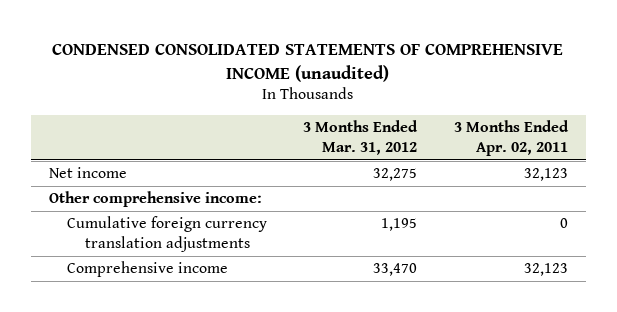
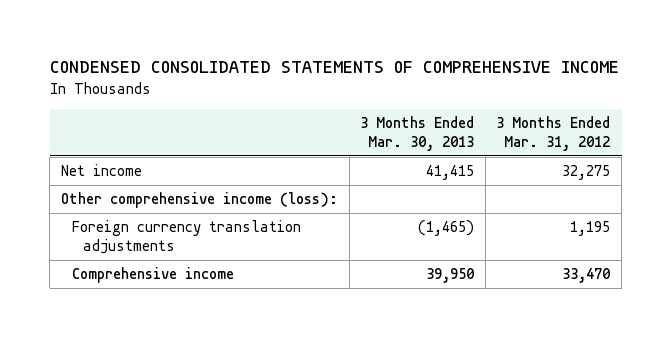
- CONDENSED CONSOLIDATED STATEMENTS OF COMPREHENSIVE INCOME (unaudited)
+ CONDENSED CONSOLIDATED STATEMENTS OF COMPREHENSIVE INCOME
- | 3 Months Ended Mar. 31, 2012 | 3 Months Ended Apr. 02, 2011
+ | 3 Months Ended Mar. 30, 2013 | 3 Months Ended Mar. 31, 2012
- Other comprehensive income:
- Cumulative foreign currency translation adjustments | 1,195 | 0
+ Other comprehensive income (loss):
+ Foreign currency translation adjustments | (1,465) | 1,195

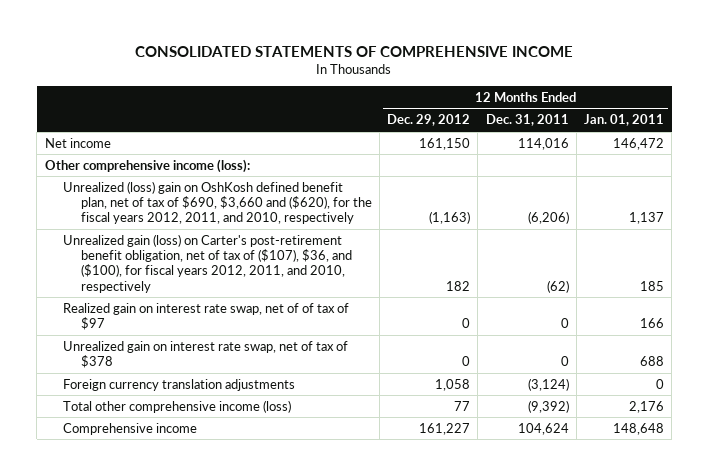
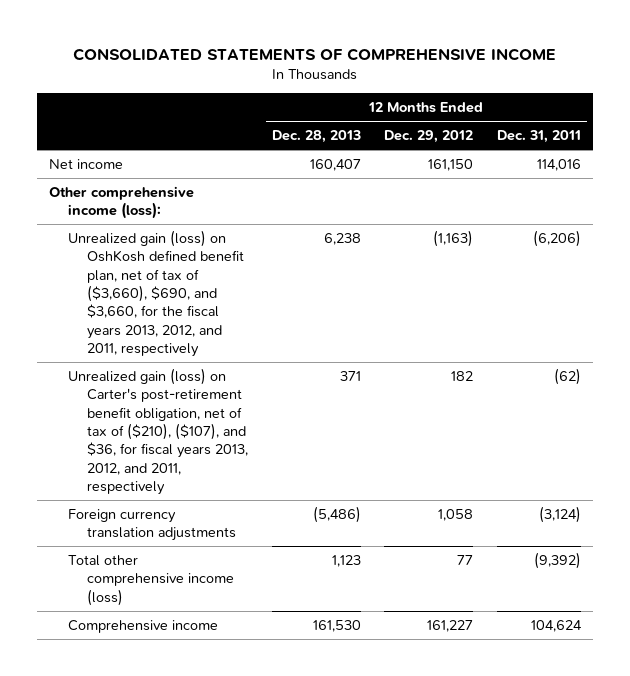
- | 12 Months Ended Dec. 29, 2012 | 12 Months Ended Dec. 31, 2011 | 12 Months Ended Jan. 01, 2011
+ | 12 Months Ended Dec. 28, 2013 | 12 Months Ended Dec. 29, 2012 | 12 Months Ended Dec. 31, 2011
- Unrealized (loss) gain on OshKosh defined benefit plan, net of tax of $690, $3,660 and ($620), for the fiscal years 2012, 2011, and 2010, respectively | (1,163) | (6,206) | 1,137
- Unrealized gain (loss) on Carter's post-retirement benefit obligation, net of tax of ($107), $36, and ($100), for fiscal years 2012, 2011, and 2010, respectively | 182 | (62) | 185
- Realized gain on interest rate swap, net of of tax of $97 | 0 | 0 | 166
- Unrealized gain on interest rate swap, net of tax of $378 | 0 | 0 | 688
+ Unrealized gain (loss) on OshKosh defined benefit plan, net of tax of ($3,660), $690, and $3,660, for the fiscal years 2013, 2012, and 2011, respectively | 6,238 | (1,163) | (6,206)
+ Unrealized gain (loss) on Carter's post-retirement benefit obligation, net of tax of ($210), ($107), and $36, for fiscal years 2013, 2012, and 2011, respectively | 371 | 182 | (62)

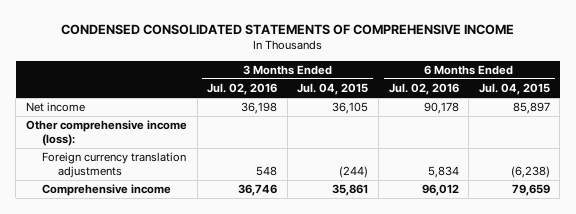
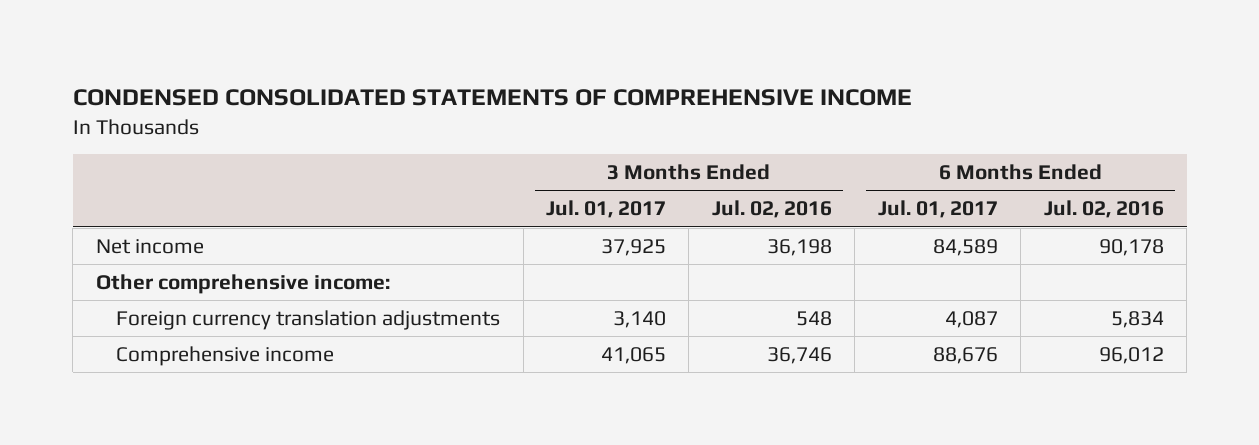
- | 3 Months Ended Jul. 02, 2016 | 3 Months Ended Jul. 04, 2015 | 6 Months Ended Jul. 02, 2016 | 6 Months Ended Jul. 04, 2015
+ | 3 Months Ended Jul. 01, 2017 | 3 Months Ended Jul. 02, 2016 | 6 Months Ended Jul. 01, 2017 | 6 Months Ended Jul. 02, 2016
- Other comprehensive income (loss):
+ Other comprehensive income:

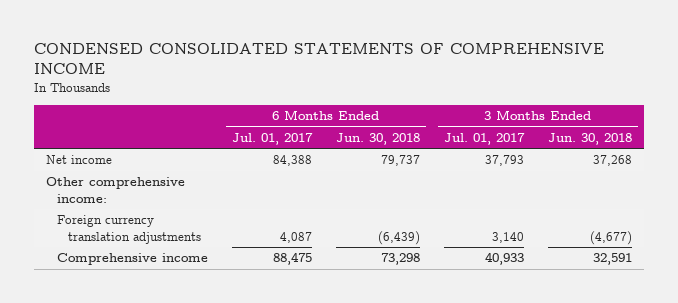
- | 3 Months Ended Jul. 01, 2017 | 3 Months Ended Jul. 02, 2016 | 6 Months Ended Jul. 01, 2017 | 6 Months Ended Jul. 02, 2016
+ | 6 Months Ended Jul. 01, 2017 | 6 Months Ended Jun. 30, 2018 | 3 Months Ended Jul. 01, 2017 | 3 Months Ended Jun. 30, 2018
- Net income | 37,925 | 36,198 | 84,589 | 90,178
+ Net income | 84,388 | 79,737 | 37,793 | 37,268
- Comprehensive income | 41,065 | 36,746 | 88,676 | 96,012
+ Comprehensive income | 88,475 | 73,298 | 40,933 | 32,591

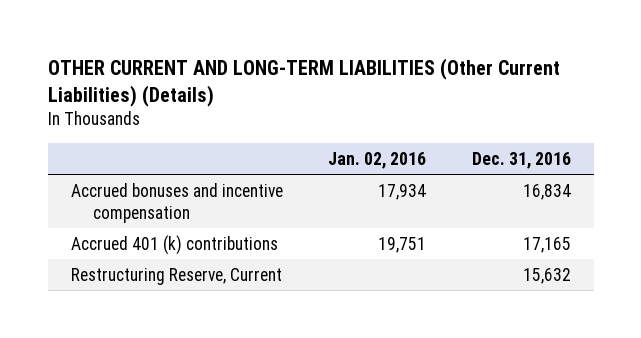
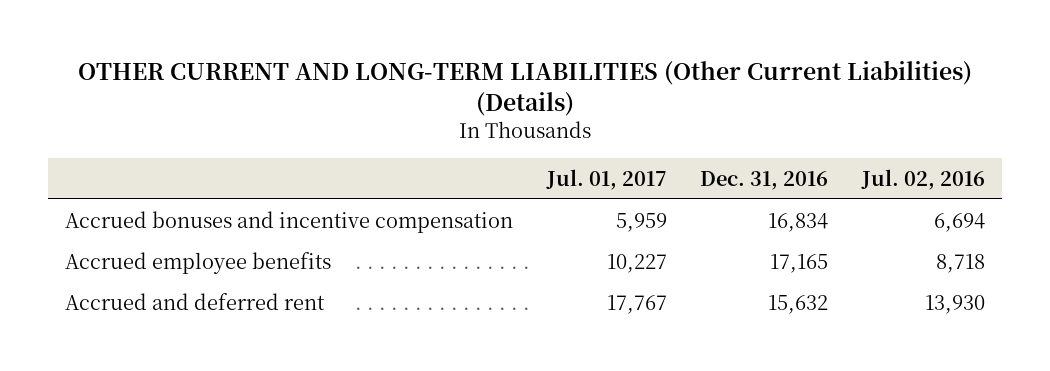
- | Jan. 02, 2016 | Dec. 31, 2016
+ | Jul. 01, 2017 | Dec. 31, 2016 | Jul. 02, 2016
- Accrued 401 (k) contributions | 19,751 | 17,165
- Restructuring Reserve, Current | | 15,632
+ Accrued employee benefits | 10,227 | 17,165 | 8,718
+ Accrued and deferred rent | 17,767 | 15,632 | 13,930

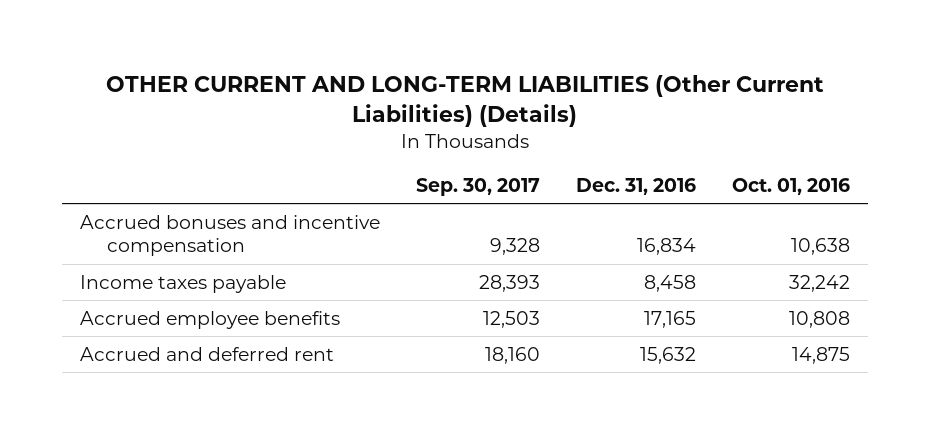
- | Jul. 01, 2017 | Dec. 31, 2016 | Jul. 02, 2016
+ | Sep. 30, 2017 | Dec. 31, 2016 | Oct. 01, 2016
+ Income taxes payable | 28,393 | 8,458 | 32,242

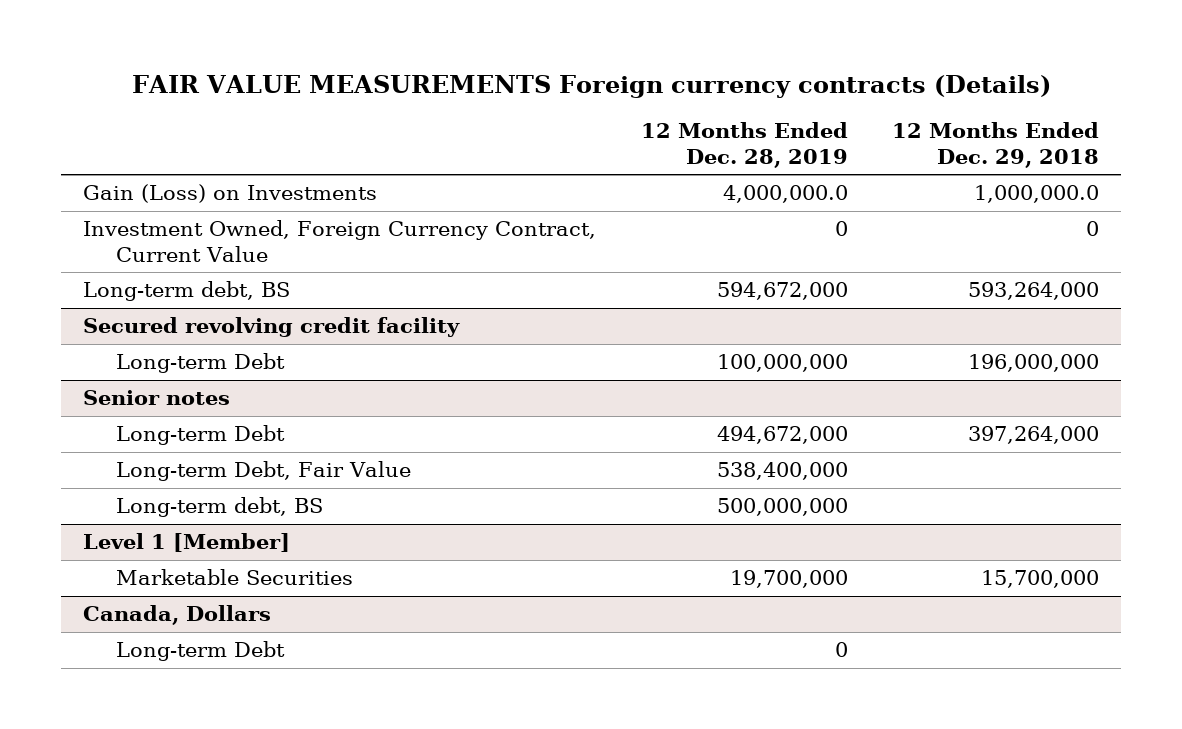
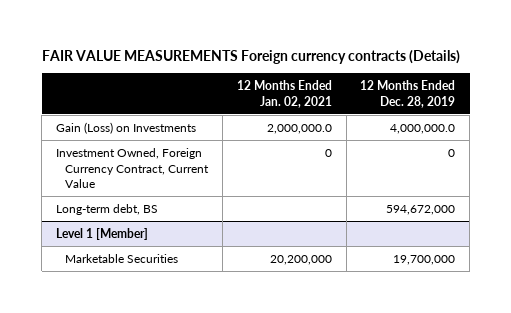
- | 12 Months Ended Dec. 28, 2019 | 12 Months Ended Dec. 29, 2018
+ | 12 Months Ended Jan. 02, 2021 | 12 Months Ended Dec. 28, 2019
- Secured revolving credit facility
- Long-term Debt | 100,000,000 | 196,000,000
- Senior notes
- Long-term Debt | 494,672,000 | 397,264,000
- Long-term Debt, Fair Value | 538,400,000 |
- Long-term debt, BS | 500,000,000 |
- Canada, Dollars
- Long-term Debt | 0 |

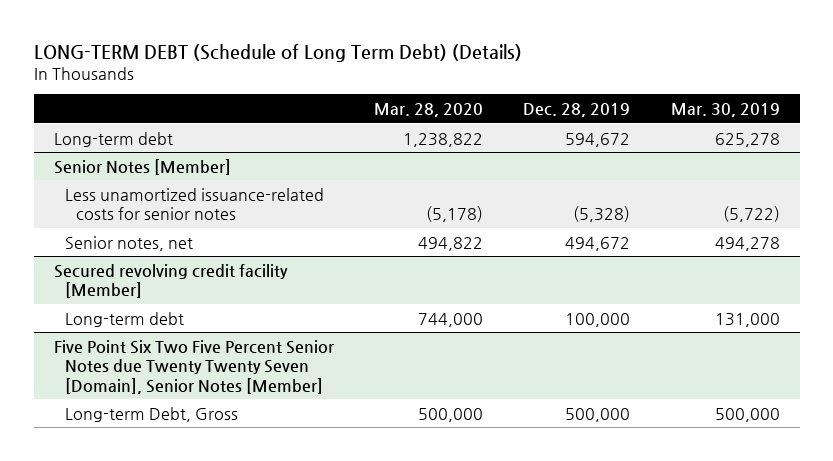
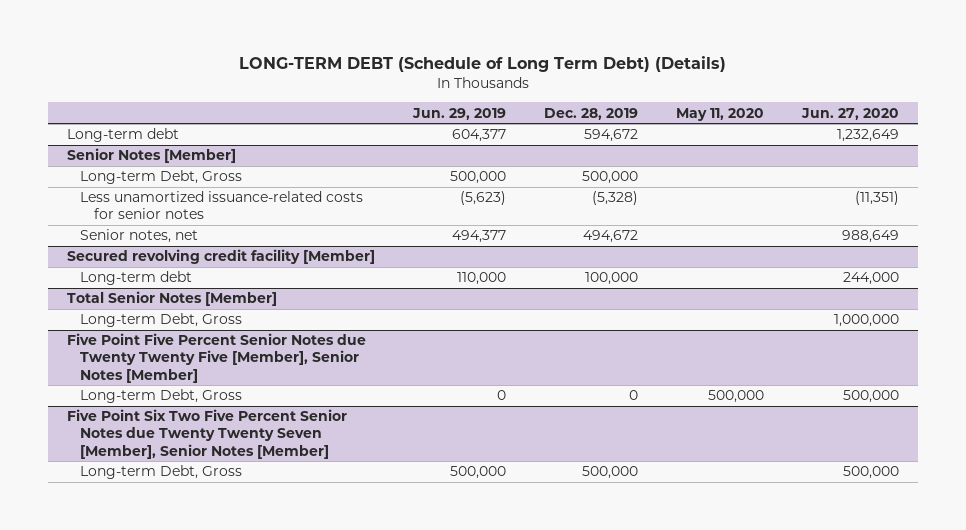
- | Mar. 28, 2020 | Dec. 28, 2019 | Mar. 30, 2019
+ | Jun. 29, 2019 | Dec. 28, 2019 | May 11, 2020 | Jun. 27, 2020
@ Senior Notes [Member]
+ Long-term Debt, Gross | 500,000 | 500,000 | |
- Five Point Six Two Five Percent Senior Notes due Twenty Twenty Seven [Domain], Senior Notes [Member]
+ Total Senior Notes [Member]
+ Long-term Debt, Gross | | | | 1,000,000
+ Five Point Five Percent Senior Notes due Twenty Twenty Five [Member], Senior Notes [Member]
+ Long-term Debt, Gross | 0 | 0 | 500,000 | 500,000
+ Five Point Six Two Five Percent Senior Notes due Twenty Twenty Seven [Member], Senior Notes [Member]

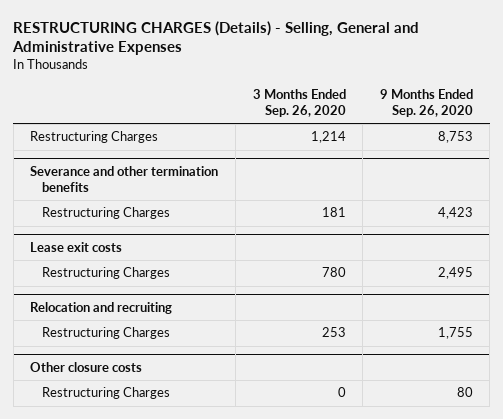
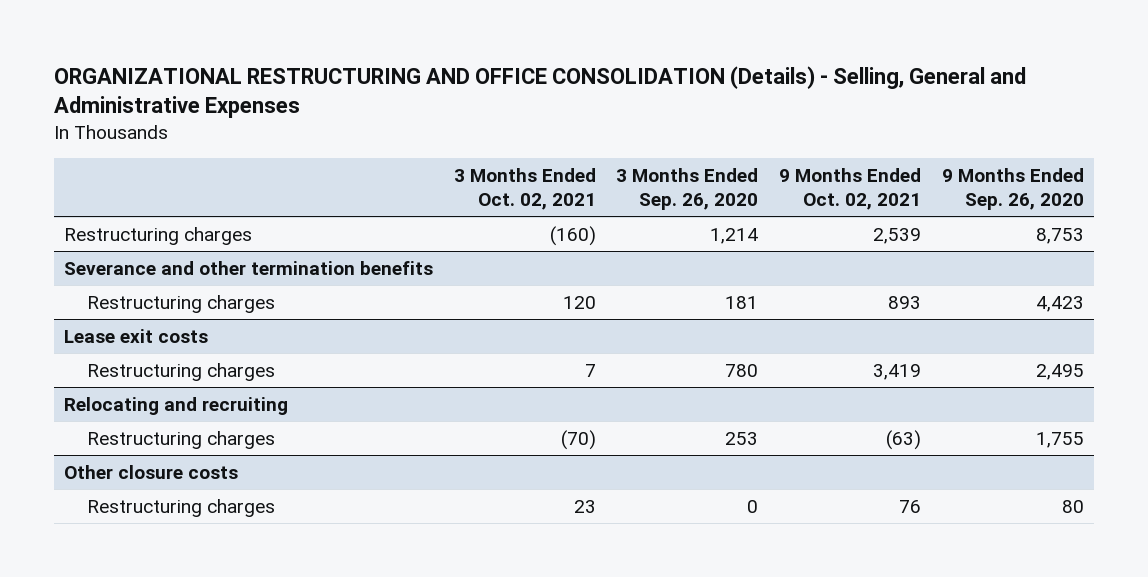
- RESTRUCTURING CHARGES (Details) - Selling, General and Administrative Expenses
+ ORGANIZATIONAL RESTRUCTURING AND OFFICE CONSOLIDATION (Details) - Selling, General and Administrative Expenses
- | 3 Months Ended Sep. 26, 2020 | 9 Months Ended Sep. 26, 2020
+ | 3 Months Ended Oct. 02, 2021 | 3 Months Ended Sep. 26, 2020 | 9 Months Ended Oct. 02, 2021 | 9 Months Ended Sep. 26, 2020
- Restructuring Charges | 1,214 | 8,753
+ Restructuring charges | (160) | 1,214 | 2,539 | 8,753
@ Severance and other termination benefits
- Restructuring Charges | 181 | 4,423
+ Restructuring charges | 120 | 181 | 893 | 4,423
@ Lease exit costs
- Restructuring Charges | 780 | 2,495
- Relocation and recruiting
- Restructuring Charges | 253 | 1,755
@ Lease exit costs
+ Restructuring charges | 7 | 780 | 3,419 | 2,495
+ Relocating and recruiting
+ Restructuring charges | (70) | 253 | (63) | 1,755
@ Other closure costs
- Restructuring Charges | 0 | 80
+ Restructuring charges | 23 | 0 | 76 | 80

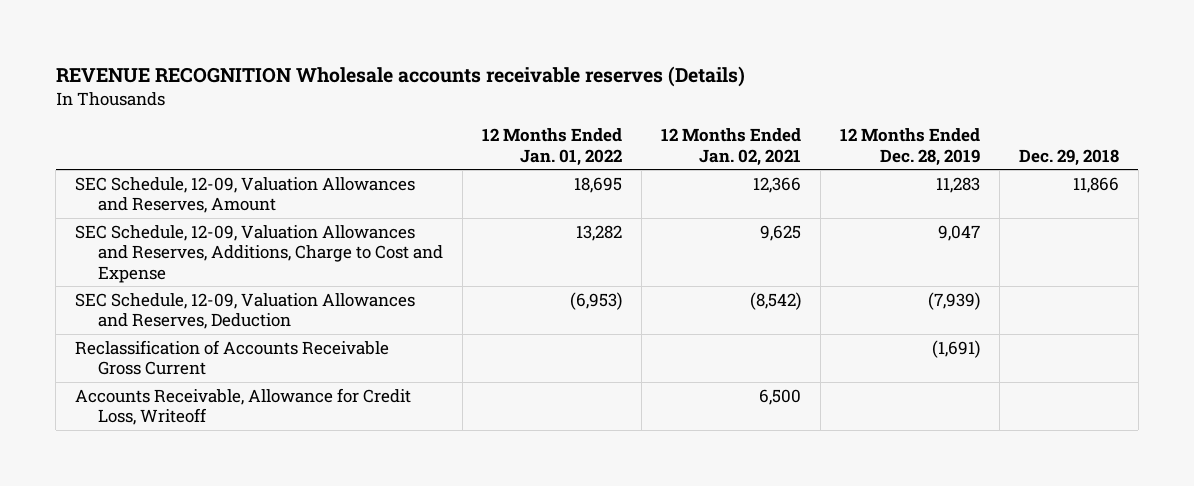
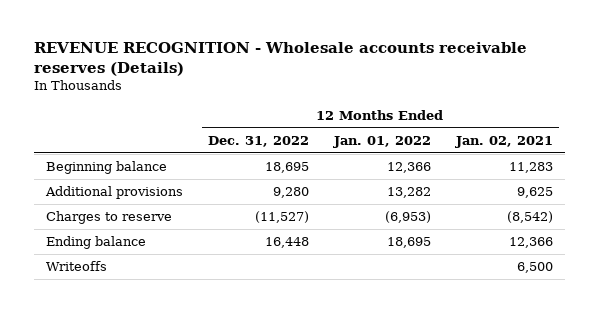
- REVENUE RECOGNITION Wholesale accounts receivable reserves (Details)
+ REVENUE RECOGNITION - Wholesale accounts receivable reserves (Details)
- | 12 Months Ended Jan. 01, 2022 | 12 Months Ended Jan. 02, 2021 | 12 Months Ended Dec. 28, 2019 | Dec. 29, 2018
+ | 12 Months Ended Dec. 31, 2022 | 12 Months Ended Jan. 01, 2022 | 12 Months Ended Jan. 02, 2021
- SEC Schedule, 12-09, Valuation Allowances and Reserves, Amount | 18,695 | 12,366 | 11,283 | 11,866
- SEC Schedule, 12-09, Valuation Allowances and Reserves, Additions, Charge to Cost and Expense | 13,282 | 9,625 | 9,047 |
- SEC Schedule, 12-09, Valuation Allowances and Reserves, Deduction | (6,953) | (8,542) | (7,939) |
- Reclassification of Accounts Receivable Gross Current | | | (1,691) |
- Accounts Receivable, Allowance for Credit Loss, Writeoff | | 6,500 | |
+ Beginning balance | 18,695 | 12,366 | 11,283
+ Additional provisions | 9,280 | 13,282 | 9,625
+ Charges to reserve | (11,527) | (6,953) | (8,542)
+ Ending balance | 16,448 | 18,695 | 12,366
+ Writeoffs | | | 6,500

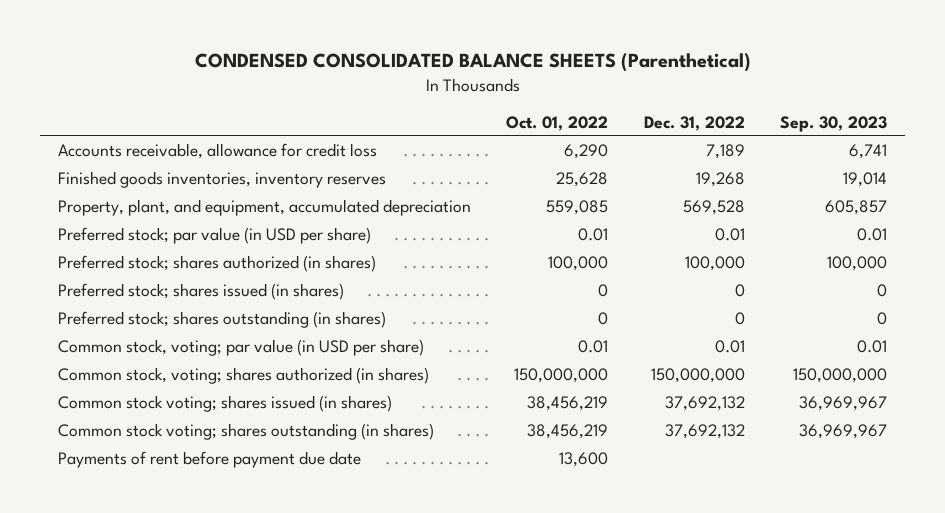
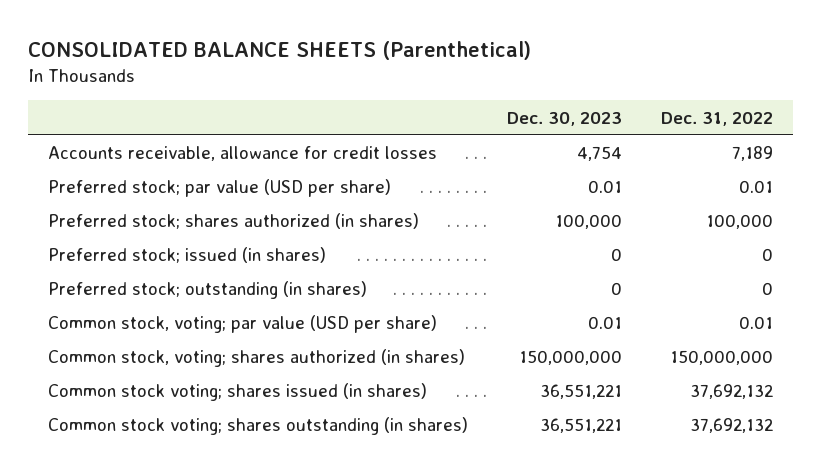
- CONDENSED CONSOLIDATED BALANCE SHEETS (Parenthetical)
+ CONSOLIDATED BALANCE SHEETS (Parenthetical)
- | Oct. 01, 2022 | Dec. 31, 2022 | Sep. 30, 2023
+ | Dec. 30, 2023 | Dec. 31, 2022
- Accounts receivable, allowance for credit loss | 6,290 | 7,189 | 6,741
- Finished goods inventories, inventory reserves | 25,628 | 19,268 | 19,014
- Property, plant, and equipment, accumulated depreciation | 559,085 | 569,528 | 605,857
- Preferred stock; par value (in USD per share) | 0.01 | 0.01 | 0.01
+ Accounts receivable, allowance for credit losses | 4,754 | 7,189
+ Preferred stock; par value (USD per share) | 0.01 | 0.01
- Preferred stock; shares issued (in shares) | 0 | 0 | 0
- Preferred stock; shares outstanding (in shares) | 0 | 0 | 0
- Common stock, voting; par value (in USD per share) | 0.01 | 0.01 | 0.01
+ Preferred stock; issued (in shares) | 0 | 0
+ Preferred stock; outstanding (in shares) | 0 | 0
+ Common stock, voting; par value (USD per share) | 0.01 | 0.01
- Payments of rent before payment due date | 13,600 | |

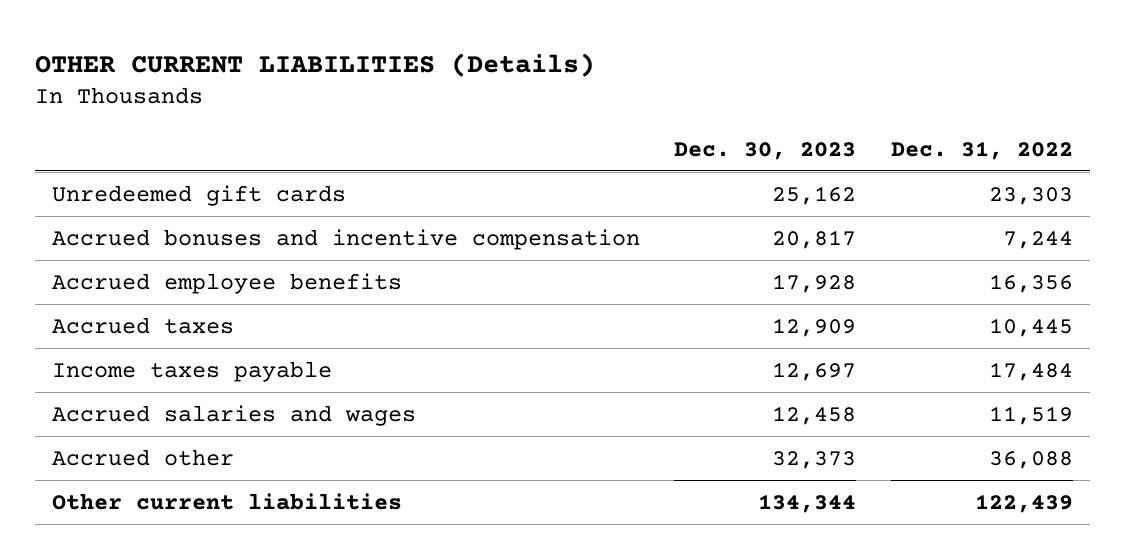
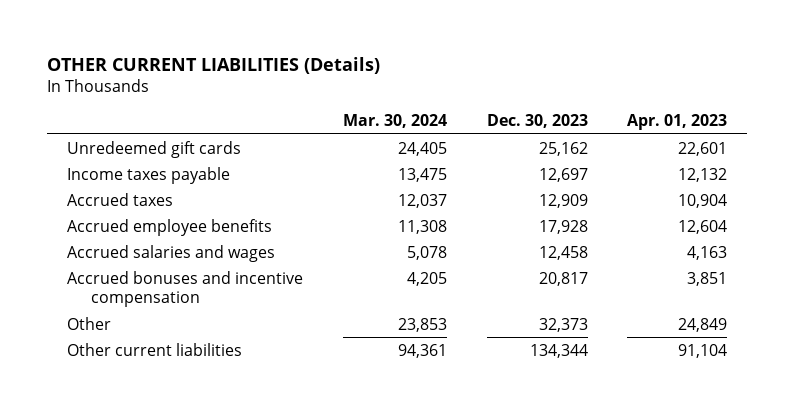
- | Dec. 30, 2023 | Dec. 31, 2022
+ | Mar. 30, 2024 | Dec. 30, 2023 | Apr. 01, 2023
moved down: Accrued taxes | 12,037 | 12,909 | 10,904
moved down: Accrued employee benefits | 11,308 | 17,928 | 12,604
- Accrued other | 32,373 | 36,088
moved down: Accrued bonuses and incentive compensation | 4,205 | 20,817 | 3,851
+ Other | 23,853 | 32,373 | 24,849

